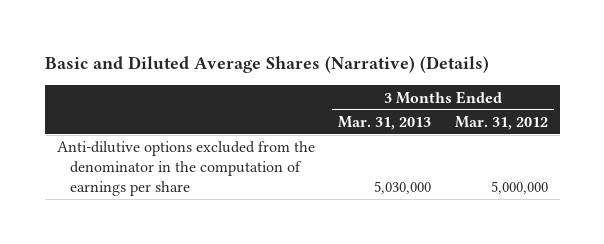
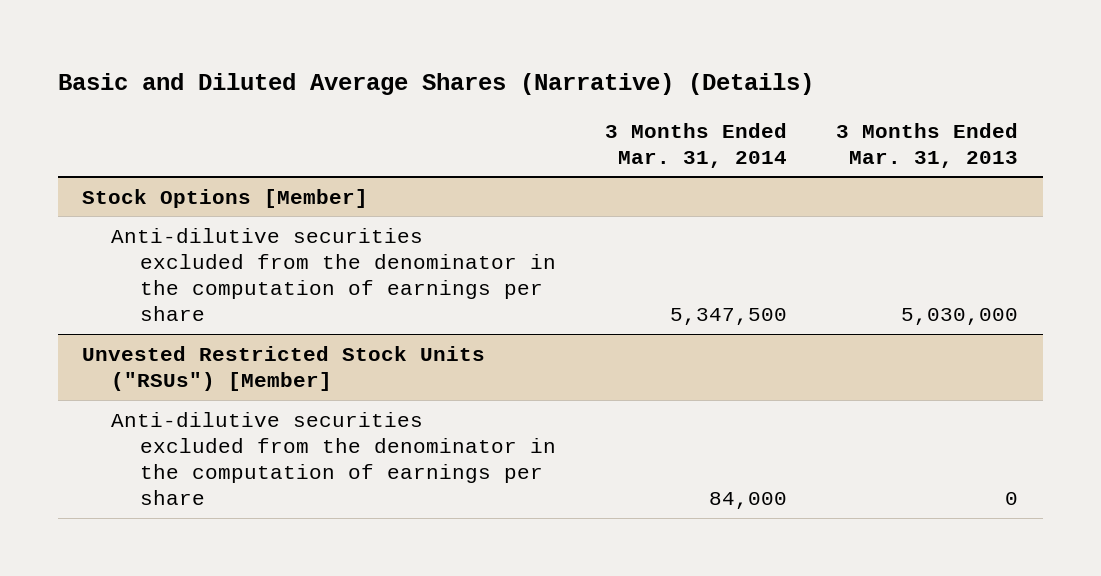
- | 3 Months Ended Mar. 31, 2013 | 3 Months Ended Mar. 31, 2012
+ | 3 Months Ended Mar. 31, 2014 | 3 Months Ended Mar. 31, 2013
- Anti-dilutive options excluded from the denominator in the computation of earnings per share | 5,030,000 | 5,000,000
+ Stock Options [Member]
+ Anti-dilutive securities excluded from the denominator in the computation of earnings per share | 5,347,500 | 5,030,000
+ Unvested Restricted Stock Units ("RSUs") [Member]
+ Anti-dilutive securities excluded from the denominator in the computation of earnings per share | 84,000 | 0

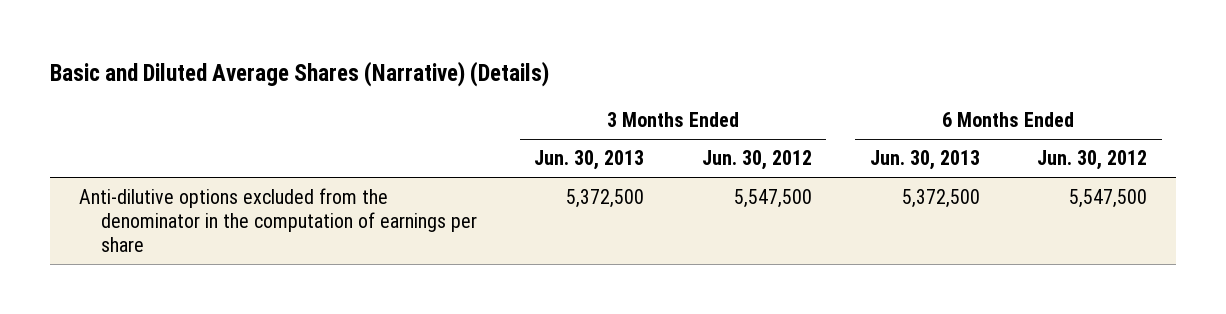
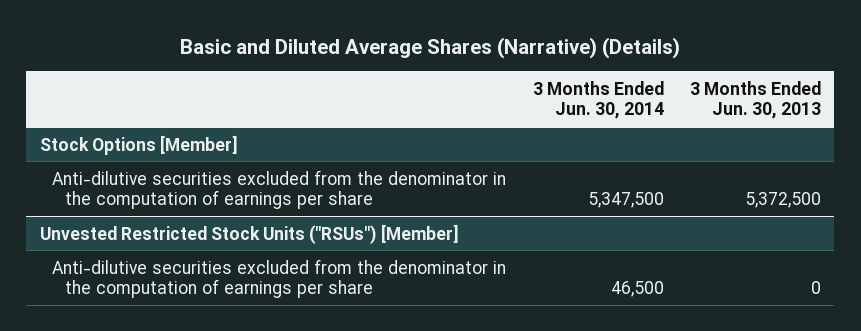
- | 3 Months Ended Jun. 30, 2013 | 3 Months Ended Jun. 30, 2012 | 6 Months Ended Jun. 30, 2013 | 6 Months Ended Jun. 30, 2012
+ | 3 Months Ended Jun. 30, 2014 | 3 Months Ended Jun. 30, 2013
- Anti-dilutive options excluded from the denominator in the computation of earnings per share | 5,372,500 | 5,547,500 | 5,372,500 | 5,547,500
+ Stock Options [Member]
+ Anti-dilutive securities excluded from the denominator in the computation of earnings per share | 5,347,500 | 5,372,500
+ Unvested Restricted Stock Units ("RSUs") [Member]
+ Anti-dilutive securities excluded from the denominator in the computation of earnings per share | 46,500 | 0

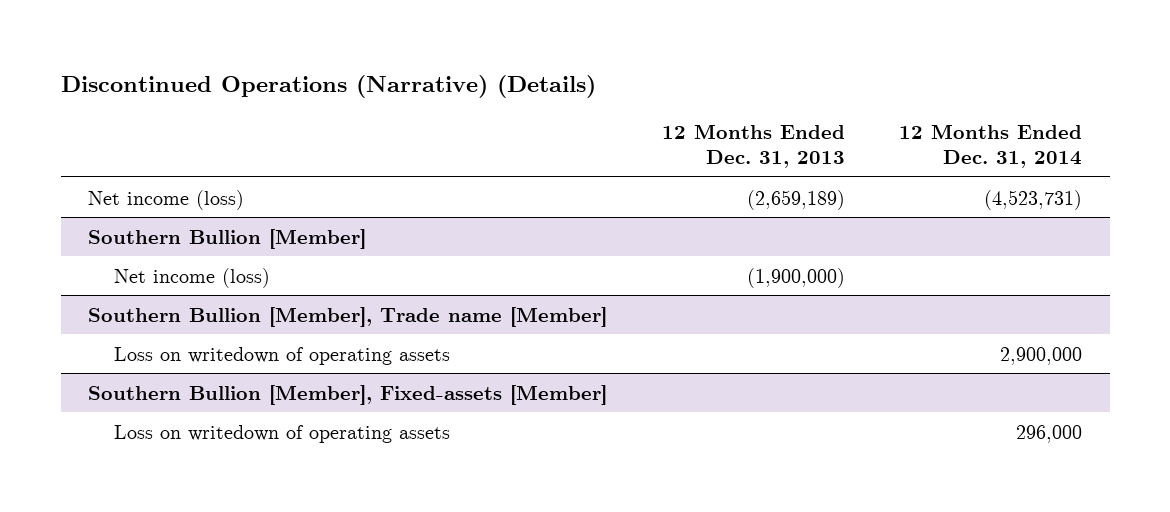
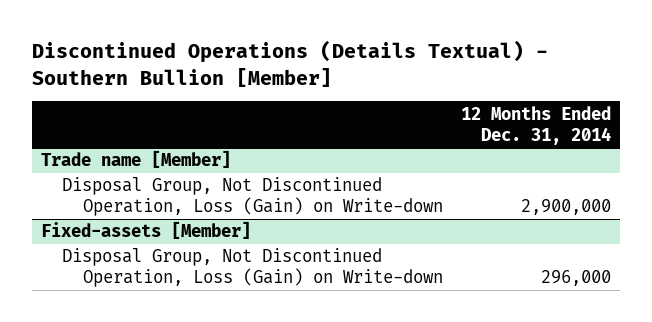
- Discontinued Operations (Narrative) (Details)
+ Discontinued Operations (Details Textual) - Southern Bullion [Member]
- | 12 Months Ended Dec. 31, 2013 | 12 Months Ended Dec. 31, 2014
+ | 12 Months Ended Dec. 31, 2014
- Net income (loss) | (2,659,189) | (4,523,731)
- Southern Bullion [Member]
- Net income (loss) | (1,900,000) |
- Southern Bullion [Member], Trade name [Member]
- Loss on writedown of operating assets | | 2,900,000
- Southern Bullion [Member], Fixed-assets [Member]
- Loss on writedown of operating assets | | 296,000
+ Trade name [Member]
+ Disposal Group, Not Discontinued Operation, Loss (Gain) on Write-down | 2,900,000
+ Fixed-assets [Member]
+ Disposal Group, Not Discontinued Operation, Loss (Gain) on Write-down | 296,000

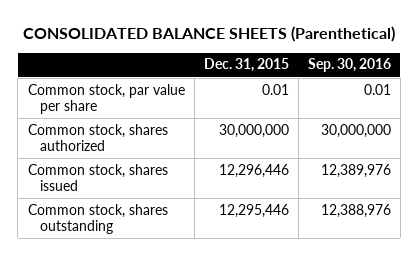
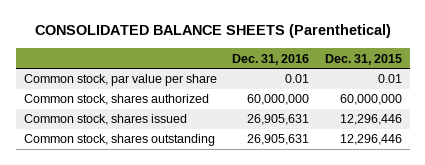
- | Dec. 31, 2015 | Sep. 30, 2016
+ | Dec. 31, 2016 | Dec. 31, 2015
- Common stock, shares authorized | 30,000,000 | 30,000,000
+ Common stock, shares authorized | 60,000,000 | 60,000,000
- Common stock, shares outstanding | 12,295,446 | 12,388,976
+ Common stock, shares outstanding | 26,905,631 | 12,296,446

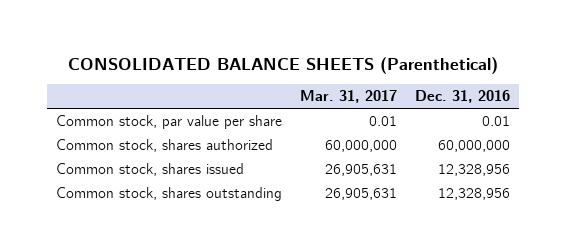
- | Dec. 31, 2016 | Dec. 31, 2015
+ | Mar. 31, 2017 | Dec. 31, 2016
- Common stock, shares issued | 26,905,631 | 12,296,446
- Common stock, shares outstanding | 26,905,631 | 12,296,446
+ Common stock, shares issued | 26,905,631 | 12,328,956
+ Common stock, shares outstanding | 26,905,631 | 12,328,956

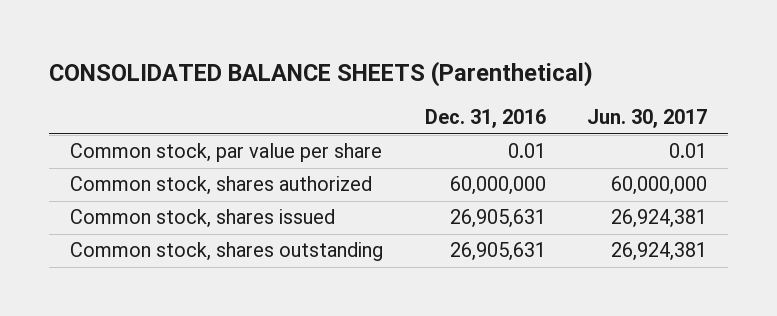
- | Mar. 31, 2017 | Dec. 31, 2016
+ | Dec. 31, 2016 | Jun. 30, 2017
- Common stock, shares issued | 26,905,631 | 12,328,956
- Common stock, shares outstanding | 26,905,631 | 12,328,956
+ Common stock, shares issued | 26,905,631 | 26,924,381
+ Common stock, shares outstanding | 26,905,631 | 26,924,381

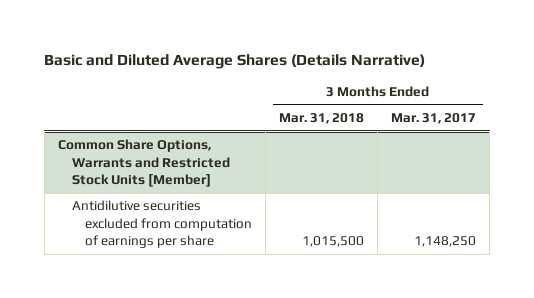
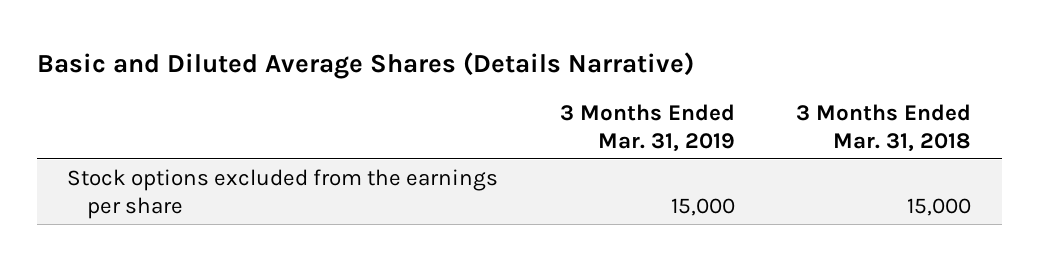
- | 3 Months Ended Mar. 31, 2018 | 3 Months Ended Mar. 31, 2017
+ | 3 Months Ended Mar. 31, 2019 | 3 Months Ended Mar. 31, 2018
- Common Share Options, Warrants and Restricted Stock Units [Member]
- Antidilutive securities excluded from computation of earnings per share | 1,015,500 | 1,148,250
+ Stock options excluded from the earnings per share | 15,000 | 15,000

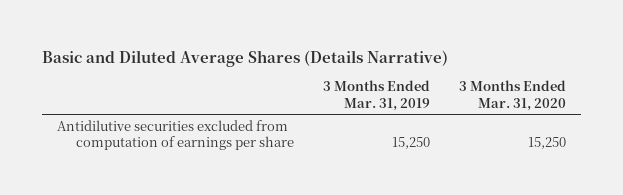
- | 3 Months Ended Mar. 31, 2019 | 3 Months Ended Mar. 31, 2018
+ | 3 Months Ended Mar. 31, 2019 | 3 Months Ended Mar. 31, 2020
- Stock options excluded from the earnings per share | 15,000 | 15,000
+ Antidilutive securities excluded from computation of earnings per share | 15,250 | 15,250

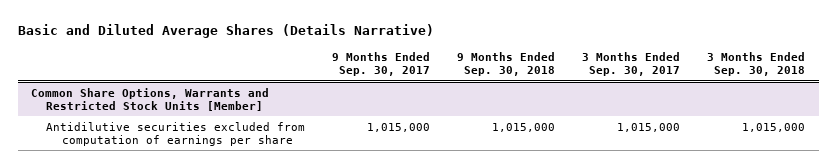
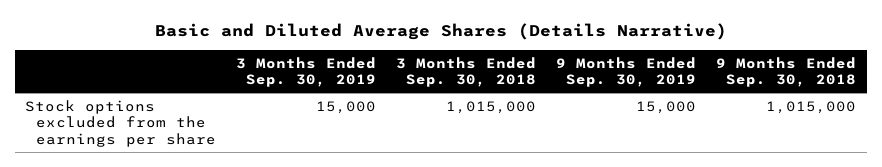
- | 9 Months Ended Sep. 30, 2017 | 9 Months Ended Sep. 30, 2018 | 3 Months Ended Sep. 30, 2017 | 3 Months Ended Sep. 30, 2018
+ | 3 Months Ended Sep. 30, 2019 | 3 Months Ended Sep. 30, 2018 | 9 Months Ended Sep. 30, 2019 | 9 Months Ended Sep. 30, 2018
- Common Share Options, Warrants and Restricted Stock Units [Member]
- Antidilutive securities excluded from computation of earnings per share | 1,015,000 | 1,015,000 | 1,015,000 | 1,015,000
+ Stock options excluded from the earnings per share | 15,000 | 1,015,000 | 15,000 | 1,015,000

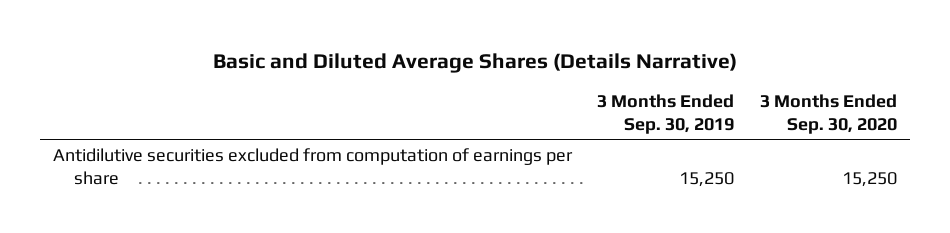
- | 3 Months Ended Sep. 30, 2019 | 3 Months Ended Sep. 30, 2018 | 9 Months Ended Sep. 30, 2019 | 9 Months Ended Sep. 30, 2018
+ | 3 Months Ended Sep. 30, 2019 | 3 Months Ended Sep. 30, 2020
- Stock options excluded from the earnings per share | 15,000 | 1,015,000 | 15,000 | 1,015,000
+ Antidilutive securities excluded from computation of earnings per share | 15,250 | 15,250

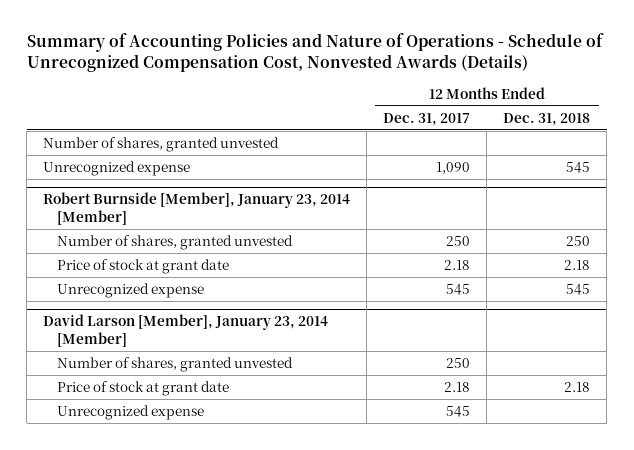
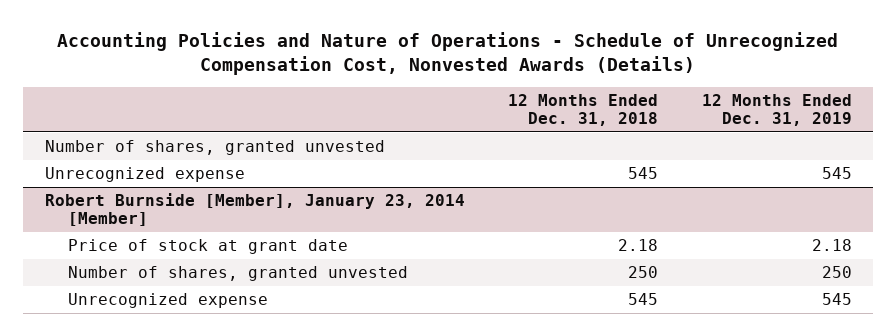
- Summary of Accounting Policies and Nature of Operations - Schedule of Unrecognized Compensation Cost, Nonvested Awards (Details)
+ Accounting Policies and Nature of Operations - Schedule of Unrecognized Compensation Cost, Nonvested Awards (Details)
- | 12 Months Ended Dec. 31, 2017 | 12 Months Ended Dec. 31, 2018
+ | 12 Months Ended Dec. 31, 2018 | 12 Months Ended Dec. 31, 2019
@ Robert Burnside [Member], January 23, 2014 [Member]
moved down: Number of shares, granted unvested | 250 | 250
- David Larson [Member], January 23, 2014 [Member]
- Number of shares, granted unvested | 250 |
- Price of stock at grant date | 2.18 | 2.18
- Unrecognized expense | 545 |

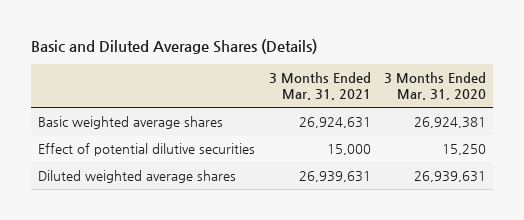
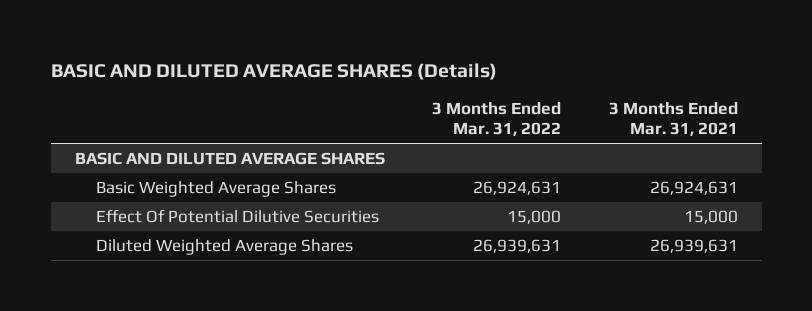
- Basic and Diluted Average Shares (Details)
+ BASIC AND DILUTED AVERAGE SHARES (Details)
- | 3 Months Ended Mar. 31, 2021 | 3 Months Ended Mar. 31, 2020
+ | 3 Months Ended Mar. 31, 2022 | 3 Months Ended Mar. 31, 2021
- Basic weighted average shares | 26,924,631 | 26,924,381
- Effect of potential dilutive securities | 15,000 | 15,250
- Diluted weighted average shares | 26,939,631 | 26,939,631
+ BASIC AND DILUTED AVERAGE SHARES
+ Basic Weighted Average Shares | 26,924,631 | 26,924,631
+ Effect Of Potential Dilutive Securities | 15,000 | 15,000
+ Diluted Weighted Average Shares | 26,939,631 | 26,939,631

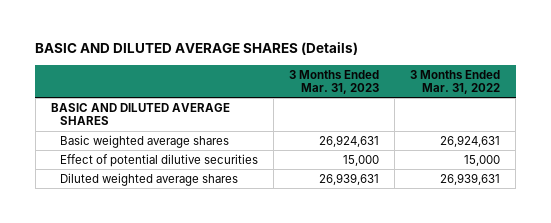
- | 3 Months Ended Mar. 31, 2022 | 3 Months Ended Mar. 31, 2021
+ | 3 Months Ended Mar. 31, 2023 | 3 Months Ended Mar. 31, 2022
- Basic Weighted Average Shares | 26,924,631 | 26,924,631
- Effect Of Potential Dilutive Securities | 15,000 | 15,000
- Diluted Weighted Average Shares | 26,939,631 | 26,939,631
+ Basic weighted average shares | 26,924,631 | 26,924,631
+ Effect of potential dilutive securities | 15,000 | 15,000
+ Diluted weighted average shares | 26,939,631 | 26,939,631

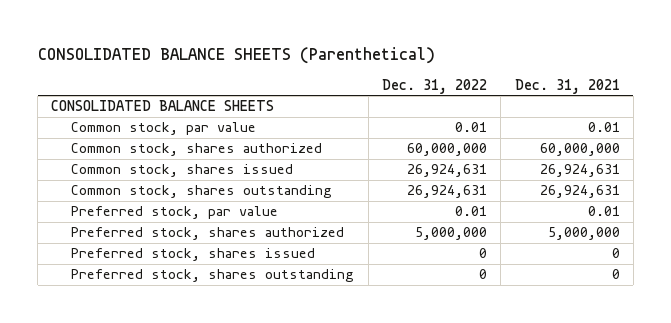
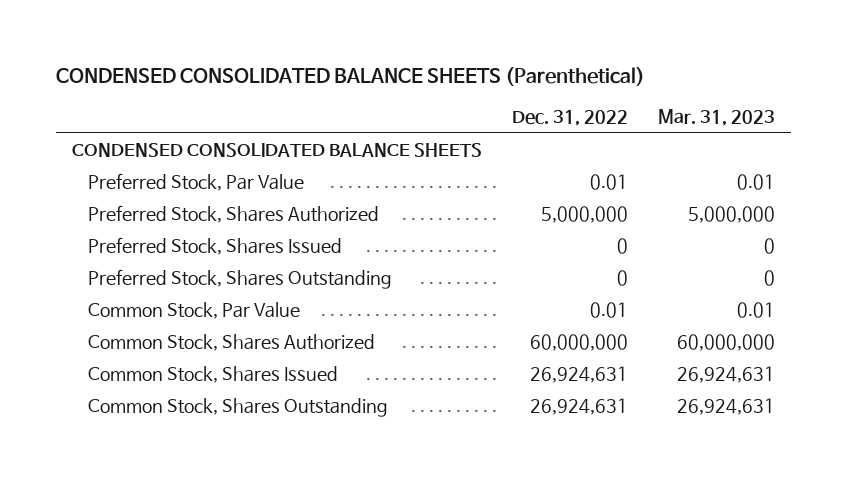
- CONSOLIDATED BALANCE SHEETS (Parenthetical)
+ CONDENSED CONSOLIDATED BALANCE SHEETS (Parenthetical)
- | Dec. 31, 2022 | Dec. 31, 2021
+ | Dec. 31, 2022 | Mar. 31, 2023
- CONSOLIDATED BALANCE SHEETS
- Common stock, par value | 0.01 | 0.01
- Common stock, shares authorized | 60,000,000 | 60,000,000
- Common stock, shares issued | 26,924,631 | 26,924,631
- Common stock, shares outstanding | 26,924,631 | 26,924,631
- Preferred stock, par value | 0.01 | 0.01
- Preferred stock, shares authorized | 5,000,000 | 5,000,000
- Preferred stock, shares issued | 0 | 0
- Preferred stock, shares outstanding | 0 | 0
+ CONDENSED CONSOLIDATED BALANCE SHEETS
+ Preferred Stock, Par Value | 0.01 | 0.01
+ Preferred Stock, Shares Authorized | 5,000,000 | 5,000,000
+ Preferred Stock, Shares Issued | 0 | 0
+ Preferred Stock, Shares Outstanding | 0 | 0
+ Common Stock, Par Value | 0.01 | 0.01
+ Common Stock, Shares Authorized | 60,000,000 | 60,000,000
+ Common Stock, Shares Issued | 26,924,631 | 26,924,631
+ Common Stock, Shares Outstanding | 26,924,631 | 26,924,631

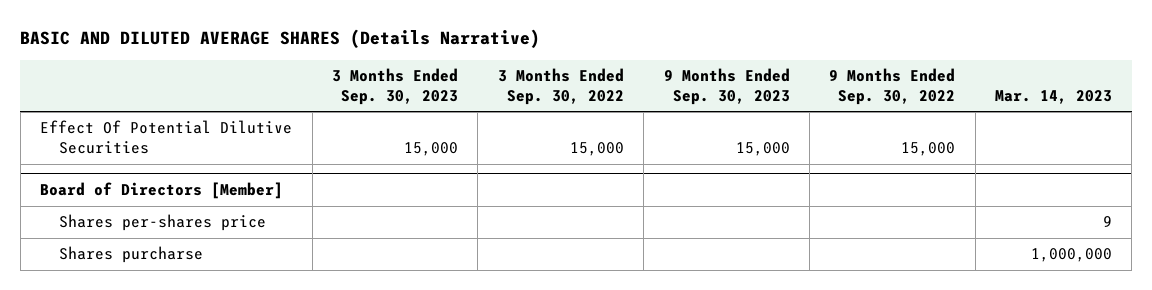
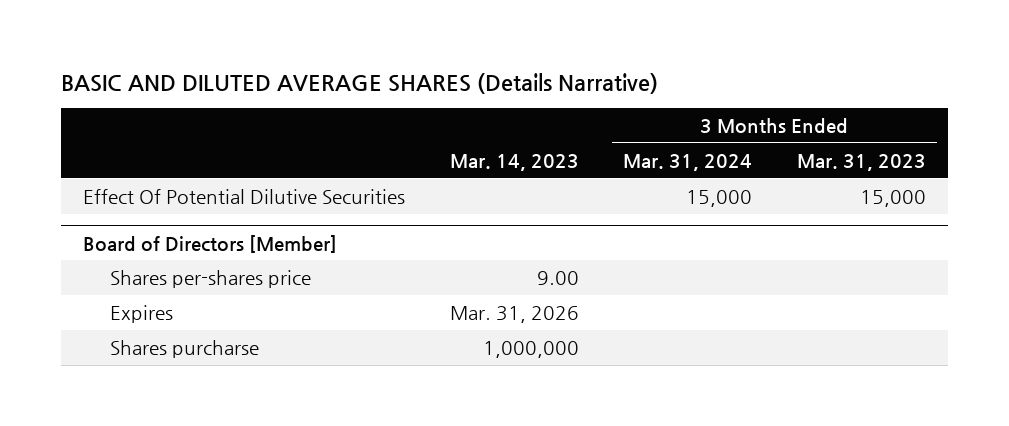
- | 3 Months Ended Sep. 30, 2023 | 3 Months Ended Sep. 30, 2022 | 9 Months Ended Sep. 30, 2023 | 9 Months Ended Sep. 30, 2022 | Mar. 14, 2023
+ | Mar. 14, 2023 | 3 Months Ended Mar. 31, 2024 | 3 Months Ended Mar. 31, 2023
@ Board of Directors [Member]
- Shares per-shares price | | | | | 9
+ Shares per-shares price | 9.00 | |
+ Expires | Mar. 31, 2026 | |

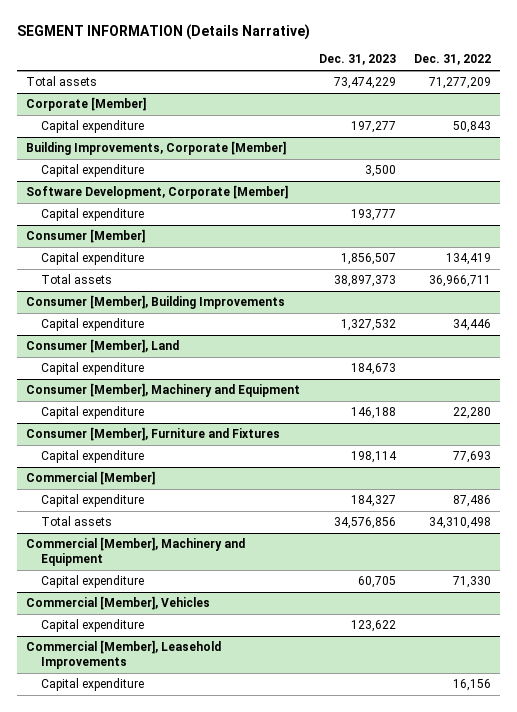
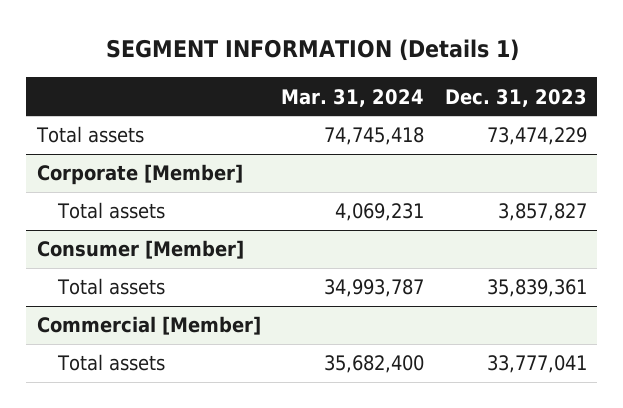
- SEGMENT INFORMATION (Details Narrative)
+ SEGMENT INFORMATION (Details 1)
- | Dec. 31, 2023 | Dec. 31, 2022
+ | Mar. 31, 2024 | Dec. 31, 2023
@ Corporate [Member]
- Capital expenditure | 197,277 | 50,843
- Building Improvements, Corporate [Member]
- Capital expenditure | 3,500 |
- Software Development, Corporate [Member]
- Capital expenditure | 193,777 |
@ Corporate [Member]
+ Total assets | 4,069,231 | 3,857,827
@ Consumer [Member]
- Capital expenditure | 1,856,507 | 134,419
- Total assets | 38,897,373 | 36,966,711
- Consumer [Member], Building Improvements
- Capital expenditure | 1,327,532 | 34,446
- Consumer [Member], Land
- Capital expenditure | 184,673 |
- Consumer [Member], Machinery and Equipment
- Capital expenditure | 146,188 | 22,280
- Consumer [Member], Furniture and Fixtures
- Capital expenditure | 198,114 | 77,693
@ Consumer [Member]
+ Total assets | 34,993,787 | 35,839,361
@ Commercial [Member]
- Capital expenditure | 184,327 | 87,486
- Total assets | 34,576,856 | 34,310,498
- Commercial [Member], Machinery and Equipment
- Capital expenditure | 60,705 | 71,330
- Commercial [Member], Vehicles
- Capital expenditure | 123,622 |
- Commercial [Member], Leasehold Improvements
- Capital expenditure | | 16,156
@ Commercial [Member]
+ Total assets | 35,682,400 | 33,777,041

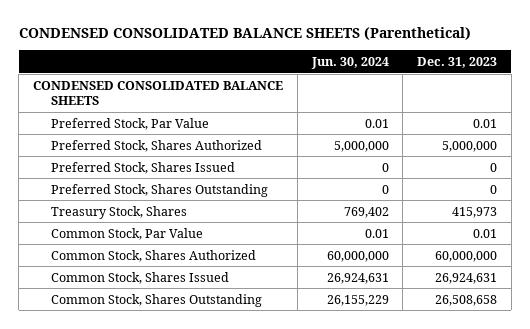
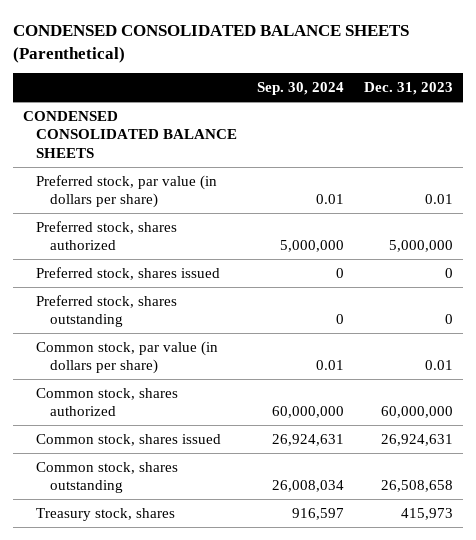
- | Jun. 30, 2024 | Dec. 31, 2023
+ | Sep. 30, 2024 | Dec. 31, 2023
- Preferred Stock, Par Value | 0.01 | 0.01
- Preferred Stock, Shares Authorized | 5,000,000 | 5,000,000
- Preferred Stock, Shares Issued | 0 | 0
- Preferred Stock, Shares Outstanding | 0 | 0
- Treasury Stock, Shares | 769,402 | 415,973
- Common Stock, Par Value | 0.01 | 0.01
- Common Stock, Shares Authorized | 60,000,000 | 60,000,000
- Common Stock, Shares Issued | 26,924,631 | 26,924,631
- Common Stock, Shares Outstanding | 26,155,229 | 26,508,658
+ Preferred stock, par value (in dollars per share) | 0.01 | 0.01
+ Preferred stock, shares authorized | 5,000,000 | 5,000,000
+ Preferred stock, shares issued | 0 | 0
+ Preferred stock, shares outstanding | 0 | 0
+ Common stock, par value (in dollars per share) | 0.01 | 0.01
+ Common stock, shares authorized | 60,000,000 | 60,000,000
+ Common stock, shares issued | 26,924,631 | 26,924,631
+ Common stock, shares outstanding | 26,008,034 | 26,508,658
+ Treasury stock, shares | 916,597 | 415,973

